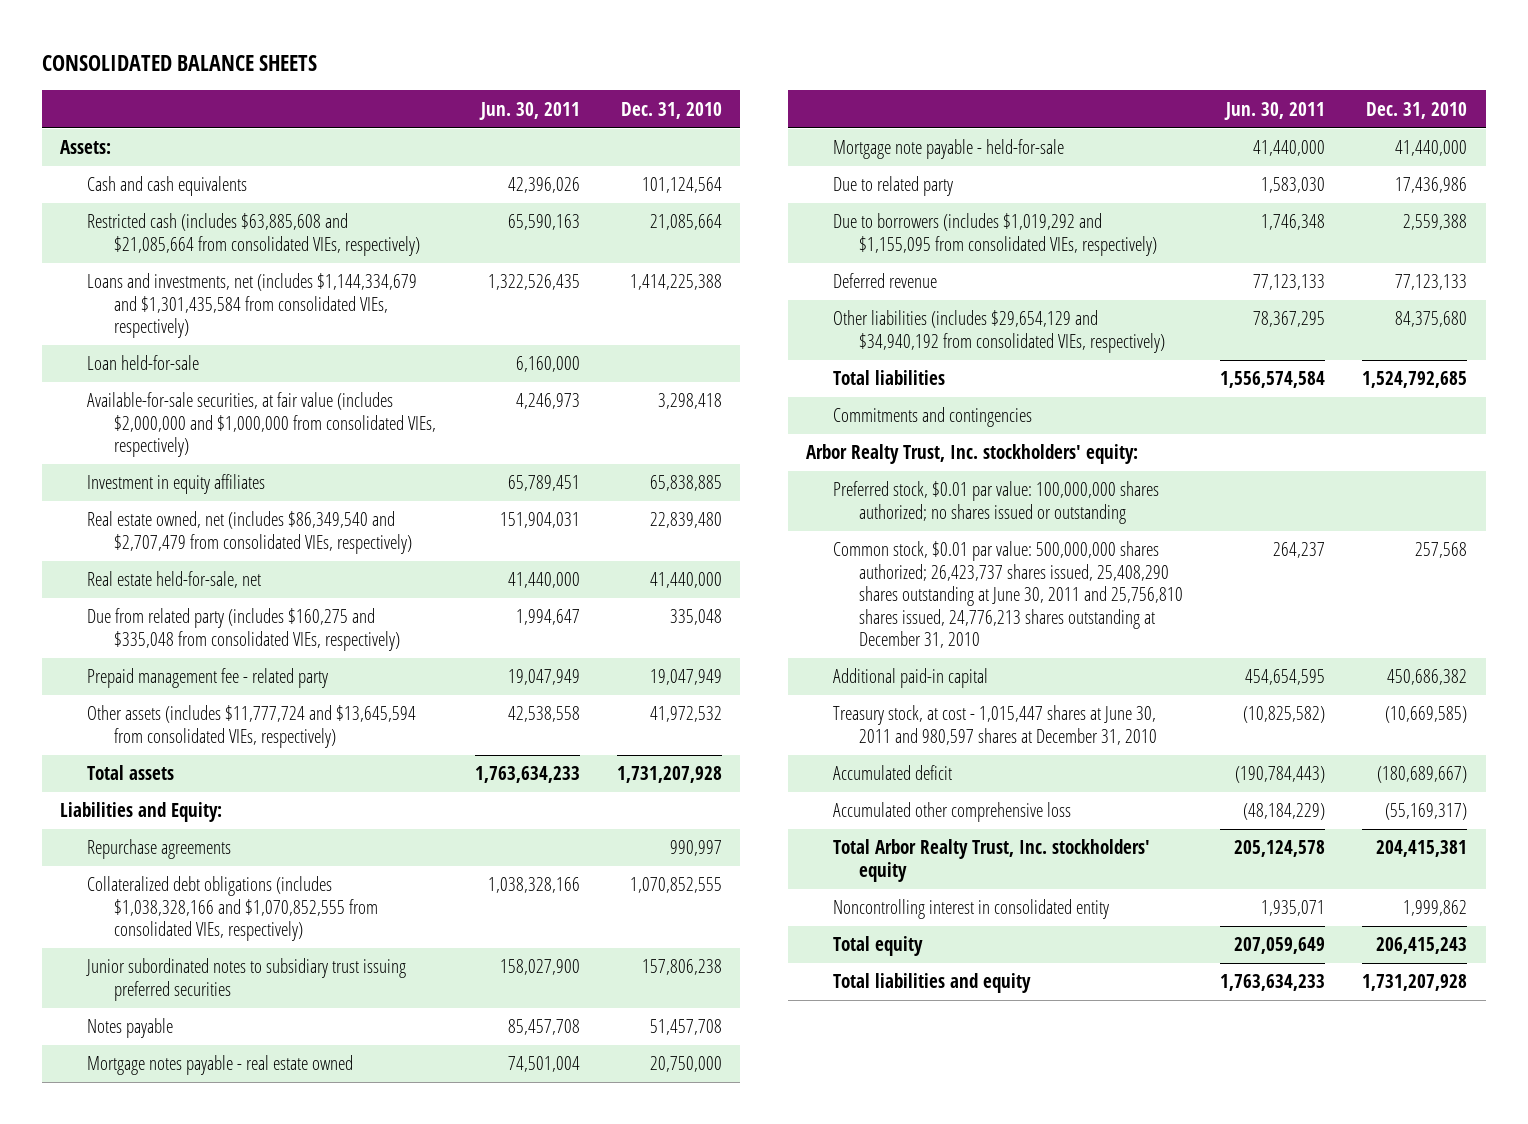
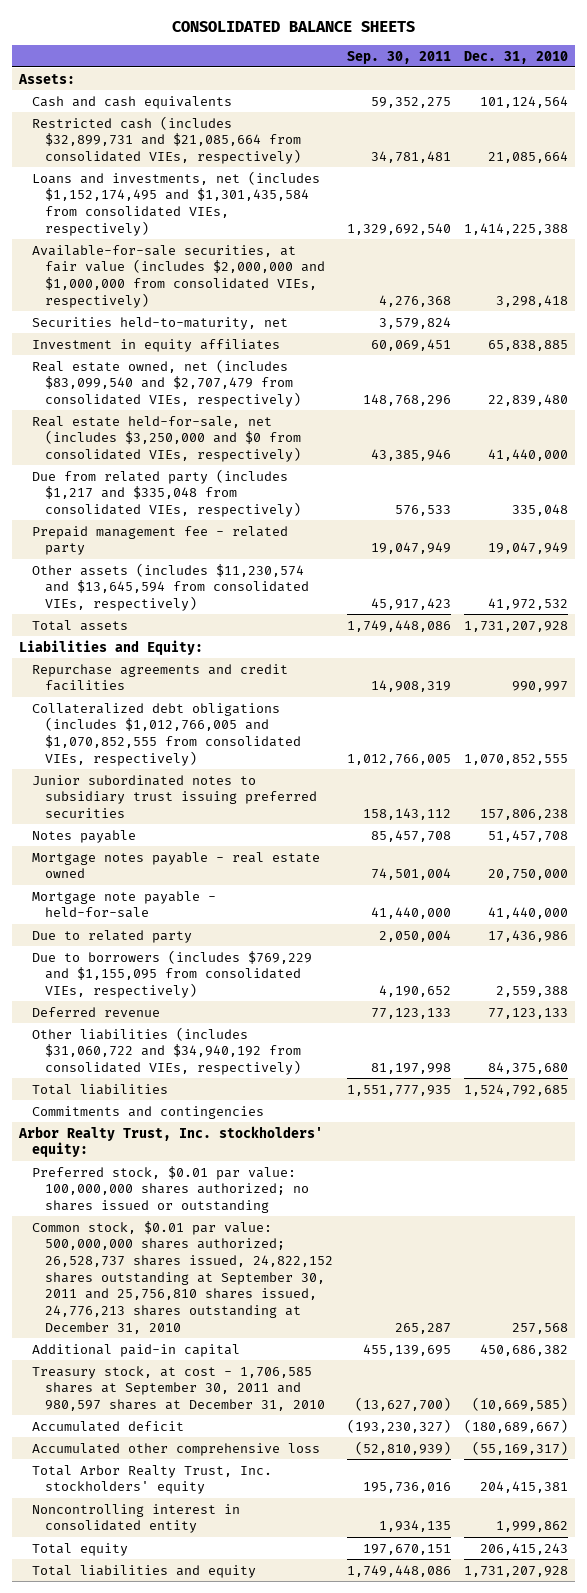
- | Jun. 30, 2011 | Dec. 31, 2010
+ | Sep. 30, 2011 | Dec. 31, 2010
- Restricted cash (includes $63,885,608 and $21,085,664 from consolidated VIEs, respectively) | 65,590,163 | 21,085,664
- Loans and investments, net (includes $1,144,334,679 and $1,301,435,584 from consolidated VIEs, respectively) | 1,322,526,435 | 1,414,225,388
- Loan held-for-sale | 6,160,000 |
+ Restricted cash (includes $32,899,731 and $21,085,664 from consolidated VIEs, respectively) | 34,781,481 | 21,085,664
+ Loans and investments, net (includes $1,152,174,495 and $1,301,435,584 from consolidated VIEs, respectively) | 1,329,692,540 | 1,414,225,388
+ Securities held-to-maturity, net | 3,579,824 |
- Real estate owned, net (includes $86,349,540 and $2,707,479 from consolidated VIEs, respectively) | 151,904,031 | 22,839,480
- Real estate held-for-sale, net | 41,440,000 | 41,440,000
- Due from related party (includes $160,275 and $335,048 from consolidated VIEs, respectively) | 1,994,647 | 335,048
+ Real estate owned, net (includes $83,099,540 and $2,707,479 from consolidated VIEs, respectively) | 148,768,296 | 22,839,480
+ Real estate held-for-sale, net (includes $3,250,000 and $0 from consolidated VIEs, respectively) | 43,385,946 | 41,440,000
+ Due from related party (includes $1,217 and $335,048 from consolidated VIEs, respectively) | 576,533 | 335,048
- Other assets (includes $11,777,724 and $13,645,594 from consolidated VIEs, respectively) | 42,538,558 | 41,972,532
+ Other assets (includes $11,230,574 and $13,645,594 from consolidated VIEs, respectively) | 45,917,423 | 41,972,532
- Repurchase agreements | | 990,997
- Collateralized debt obligations (includes $1,038,328,166 and $1,070,852,555 from consolidated VIEs, respectively) | 1,038,328,166 | 1,070,852,555
+ Repurchase agreements and credit facilities | 14,908,319 | 990,997
+ Collateralized debt obligations (includes $1,012,766,005 and $1,070,852,555 from consolidated VIEs, respectively) | 1,012,766,005 | 1,070,852,555
- Due to borrowers (includes $1,019,292 and $1,155,095 from consolidated VIEs, respectively) | 1,746,348 | 2,559,388
+ Due to borrowers (includes $769,229 and $1,155,095 from consolidated VIEs, respectively) | 4,190,652 | 2,559,388
- Other liabilities (includes $29,654,129 and $34,940,192 from consolidated VIEs, respectively) | 78,367,295 | 84,375,680
+ Other liabilities (includes $31,060,722 and $34,940,192 from consolidated VIEs, respectively) | 81,197,998 | 84,375,680
- Common stock, $0.01 par value: 500,000,000 shares authorized; 26,423,737 shares issued, 25,408,290 shares outstanding at June 30, 2011 and 25,756,810 shares issued, 24,776,213 shares outstanding at December 31, 2010 | 264,237 | 257,568
+ Common stock, $0.01 par value: 500,000,000 shares authorized; 26,528,737 shares issued, 24,822,152 shares outstanding at September 30, 2011 and 25,756,810 shares issued, 24,776,213 shares outstanding at December 31, 2010 | 265,287 | 257,568
- Treasury stock, at cost - 1,015,447 shares at June 30, 2011 and 980,597 shares at December 31, 2010 | (10,825,582) | (10,669,585)
+ Treasury stock, at cost - 1,706,585 shares at September 30, 2011 and 980,597 shares at December 31, 2010 | (13,627,700) | (10,669,585)

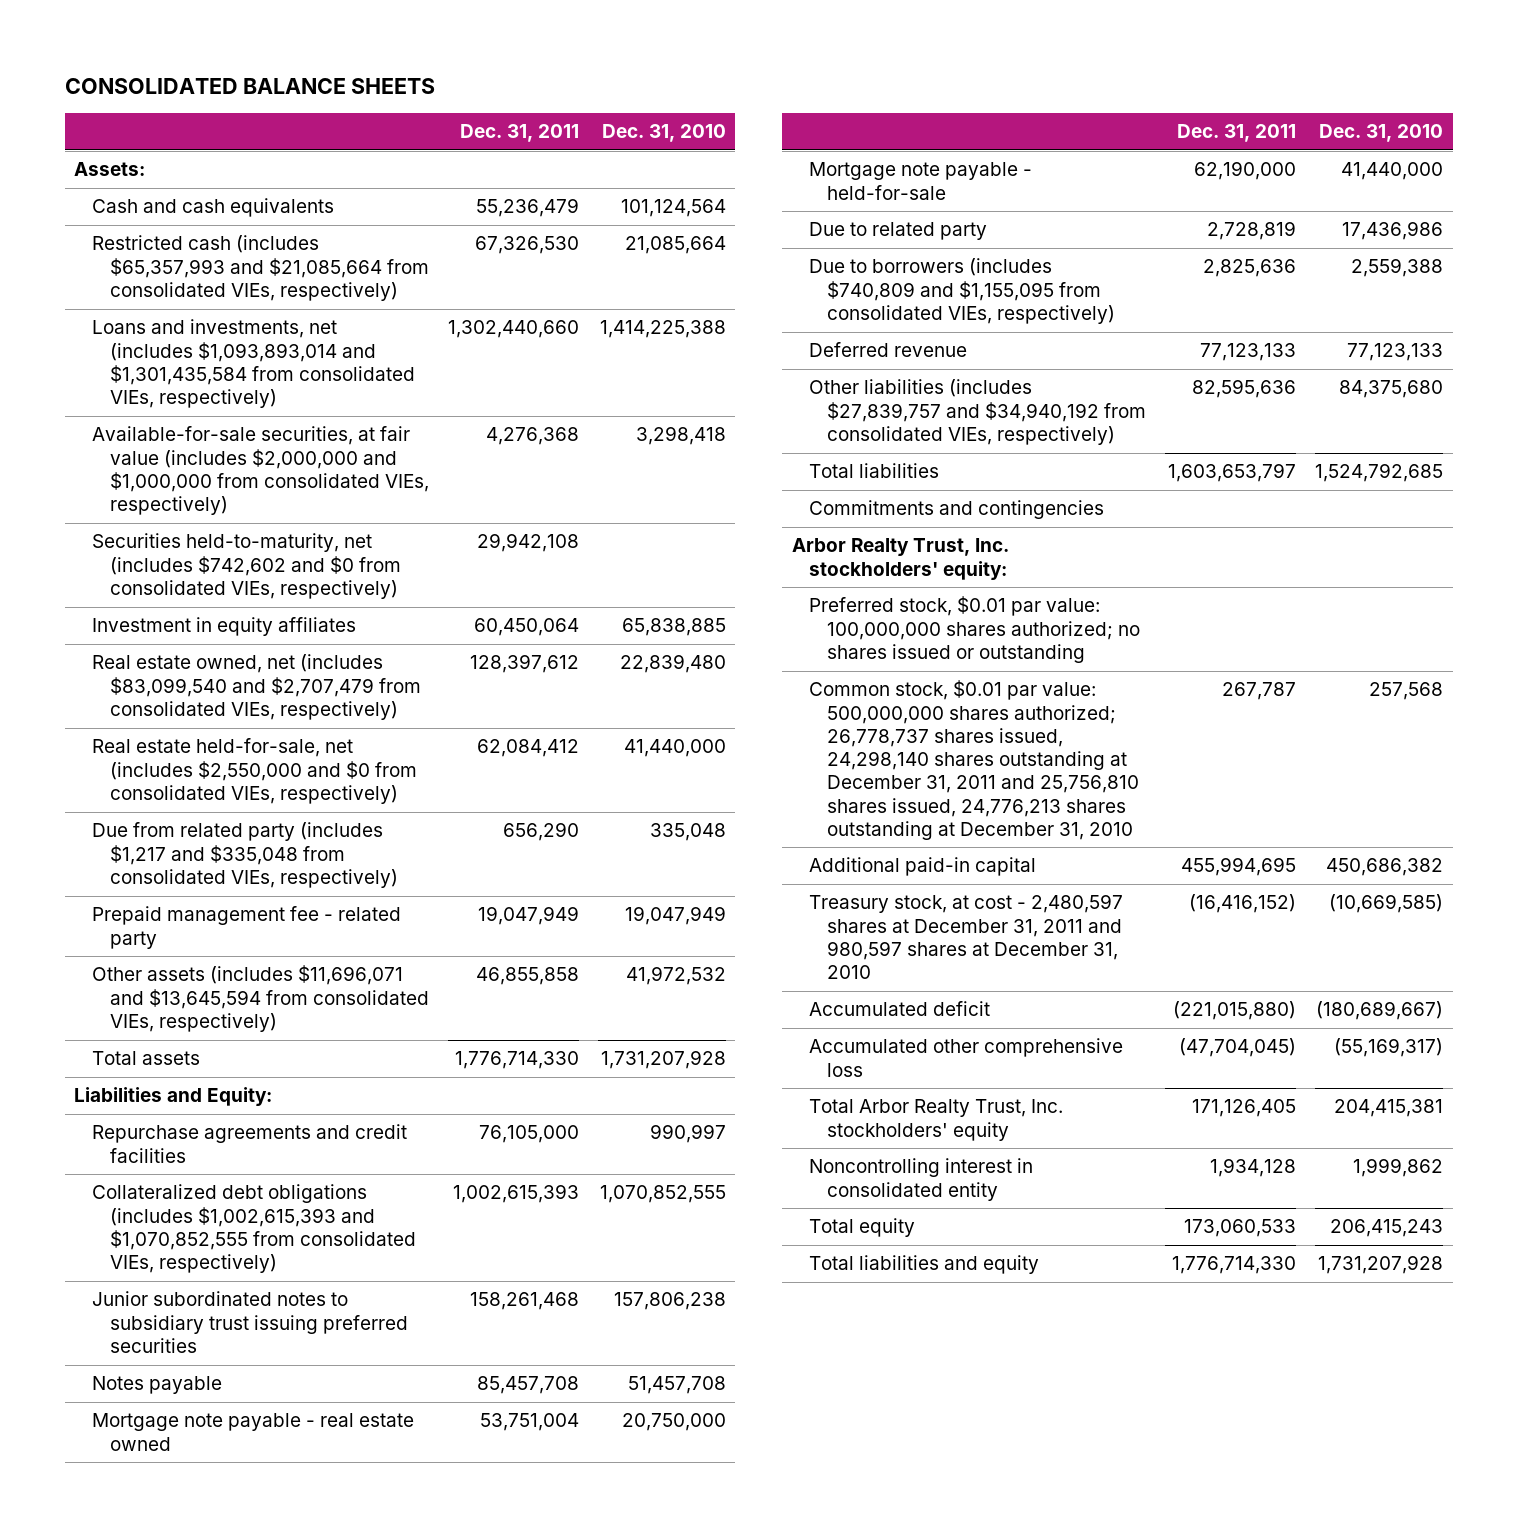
- | Sep. 30, 2011 | Dec. 31, 2010
+ | Dec. 31, 2011 | Dec. 31, 2010
- Restricted cash (includes $32,899,731 and $21,085,664 from consolidated VIEs, respectively) | 34,781,481 | 21,085,664
- Loans and investments, net (includes $1,152,174,495 and $1,301,435,584 from consolidated VIEs, respectively) | 1,329,692,540 | 1,414,225,388
+ Restricted cash (includes $65,357,993 and $21,085,664 from consolidated VIEs, respectively) | 67,326,530 | 21,085,664
+ Loans and investments, net (includes $1,093,893,014 and $1,301,435,584 from consolidated VIEs, respectively) | 1,302,440,660 | 1,414,225,388
- Securities held-to-maturity, net | 3,579,824 |
+ Securities held-to-maturity, net (includes $742,602 and $0 from consolidated VIEs, respectively) | 29,942,108 |
- Real estate held-for-sale, net (includes $3,250,000 and $0 from consolidated VIEs, respectively) | 43,385,946 | 41,440,000
+ Real estate held-for-sale, net (includes $2,550,000 and $0 from consolidated VIEs, respectively) | 62,084,412 | 41,440,000
- Other assets (includes $11,230,574 and $13,645,594 from consolidated VIEs, respectively) | 45,917,423 | 41,972,532
+ Other assets (includes $11,696,071 and $13,645,594 from consolidated VIEs, respectively) | 46,855,858 | 41,972,532
- Collateralized debt obligations (includes $1,012,766,005 and $1,070,852,555 from consolidated VIEs, respectively) | 1,012,766,005 | 1,070,852,555
+ Collateralized debt obligations (includes $1,002,615,393 and $1,070,852,555 from consolidated VIEs, respectively) | 1,002,615,393 | 1,070,852,555
- Mortgage notes payable - real estate owned | 74,501,004 | 20,750,000
+ Mortgage note payable - real estate owned | 53,751,004 | 20,750,000
- Due to borrowers (includes $769,229 and $1,155,095 from consolidated VIEs, respectively) | 4,190,652 | 2,559,388
+ Due to borrowers (includes $740,809 and $1,155,095 from consolidated VIEs, respectively) | 2,825,636 | 2,559,388
- Other liabilities (includes $31,060,722 and $34,940,192 from consolidated VIEs, respectively) | 81,197,998 | 84,375,680
+ Other liabilities (includes $27,839,757 and $34,940,192 from consolidated VIEs, respectively) | 82,595,636 | 84,375,680
- Common stock, $0.01 par value: 500,000,000 shares authorized; 26,528,737 shares issued, 24,822,152 shares outstanding at September 30, 2011 and 25,756,810 shares issued, 24,776,213 shares outstanding at December 31, 2010 | 265,287 | 257,568
+ Common stock, $0.01 par value: 500,000,000 shares authorized; 26,778,737 shares issued, 24,298,140 shares outstanding at December 31, 2011 and 25,756,810 shares issued, 24,776,213 shares outstanding at December 31, 2010 | 267,787 | 257,568
- Treasury stock, at cost - 1,706,585 shares at September 30, 2011 and 980,597 shares at December 31, 2010 | (13,627,700) | (10,669,585)
+ Treasury stock, at cost - 2,480,597 shares at December 31, 2011 and 980,597 shares at December 31, 2010 | (16,416,152) | (10,669,585)

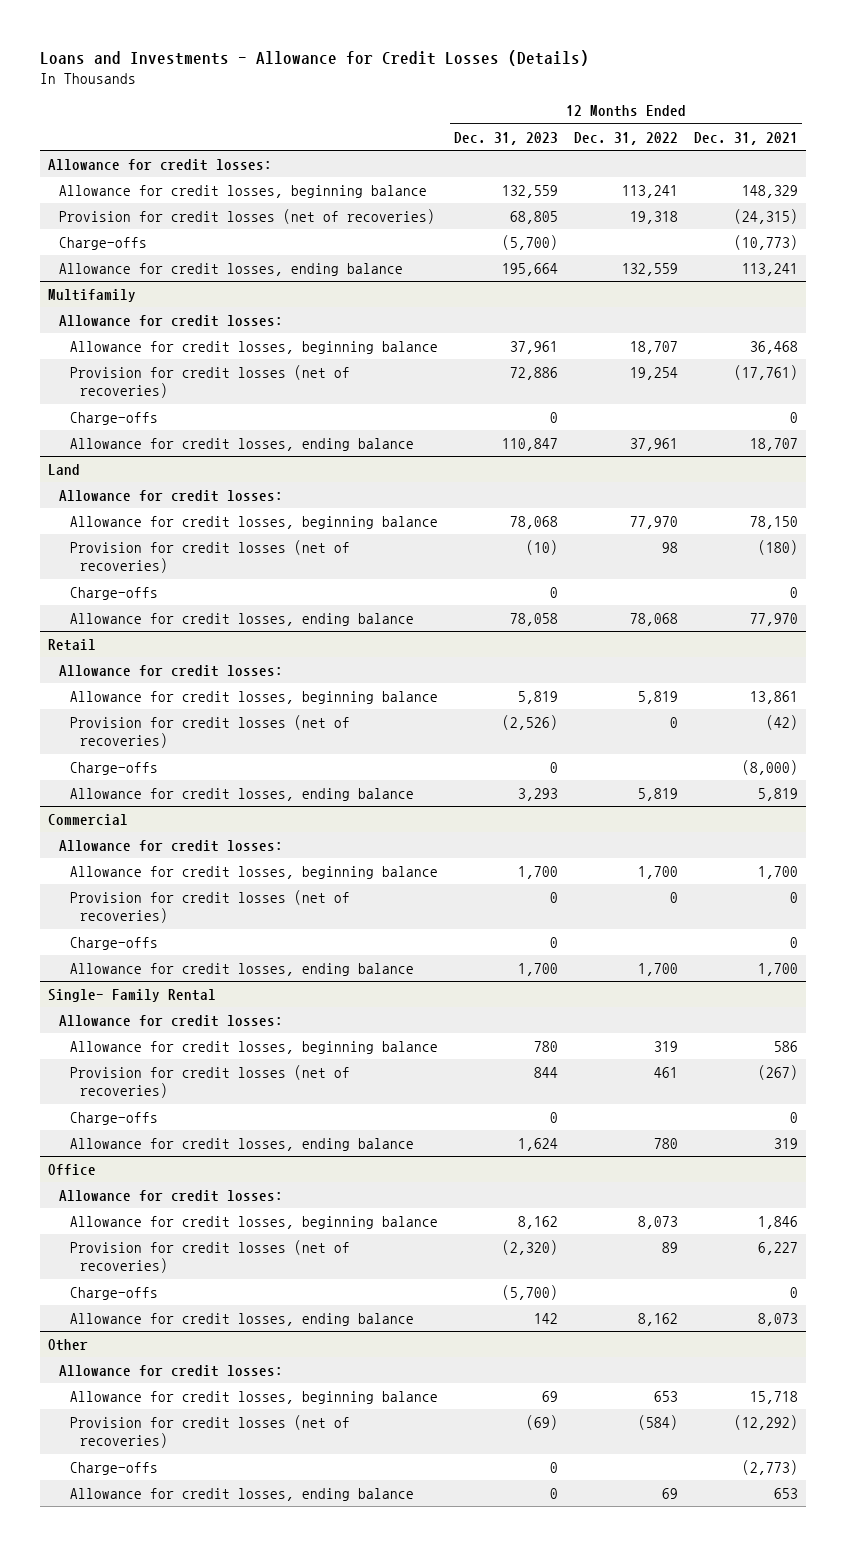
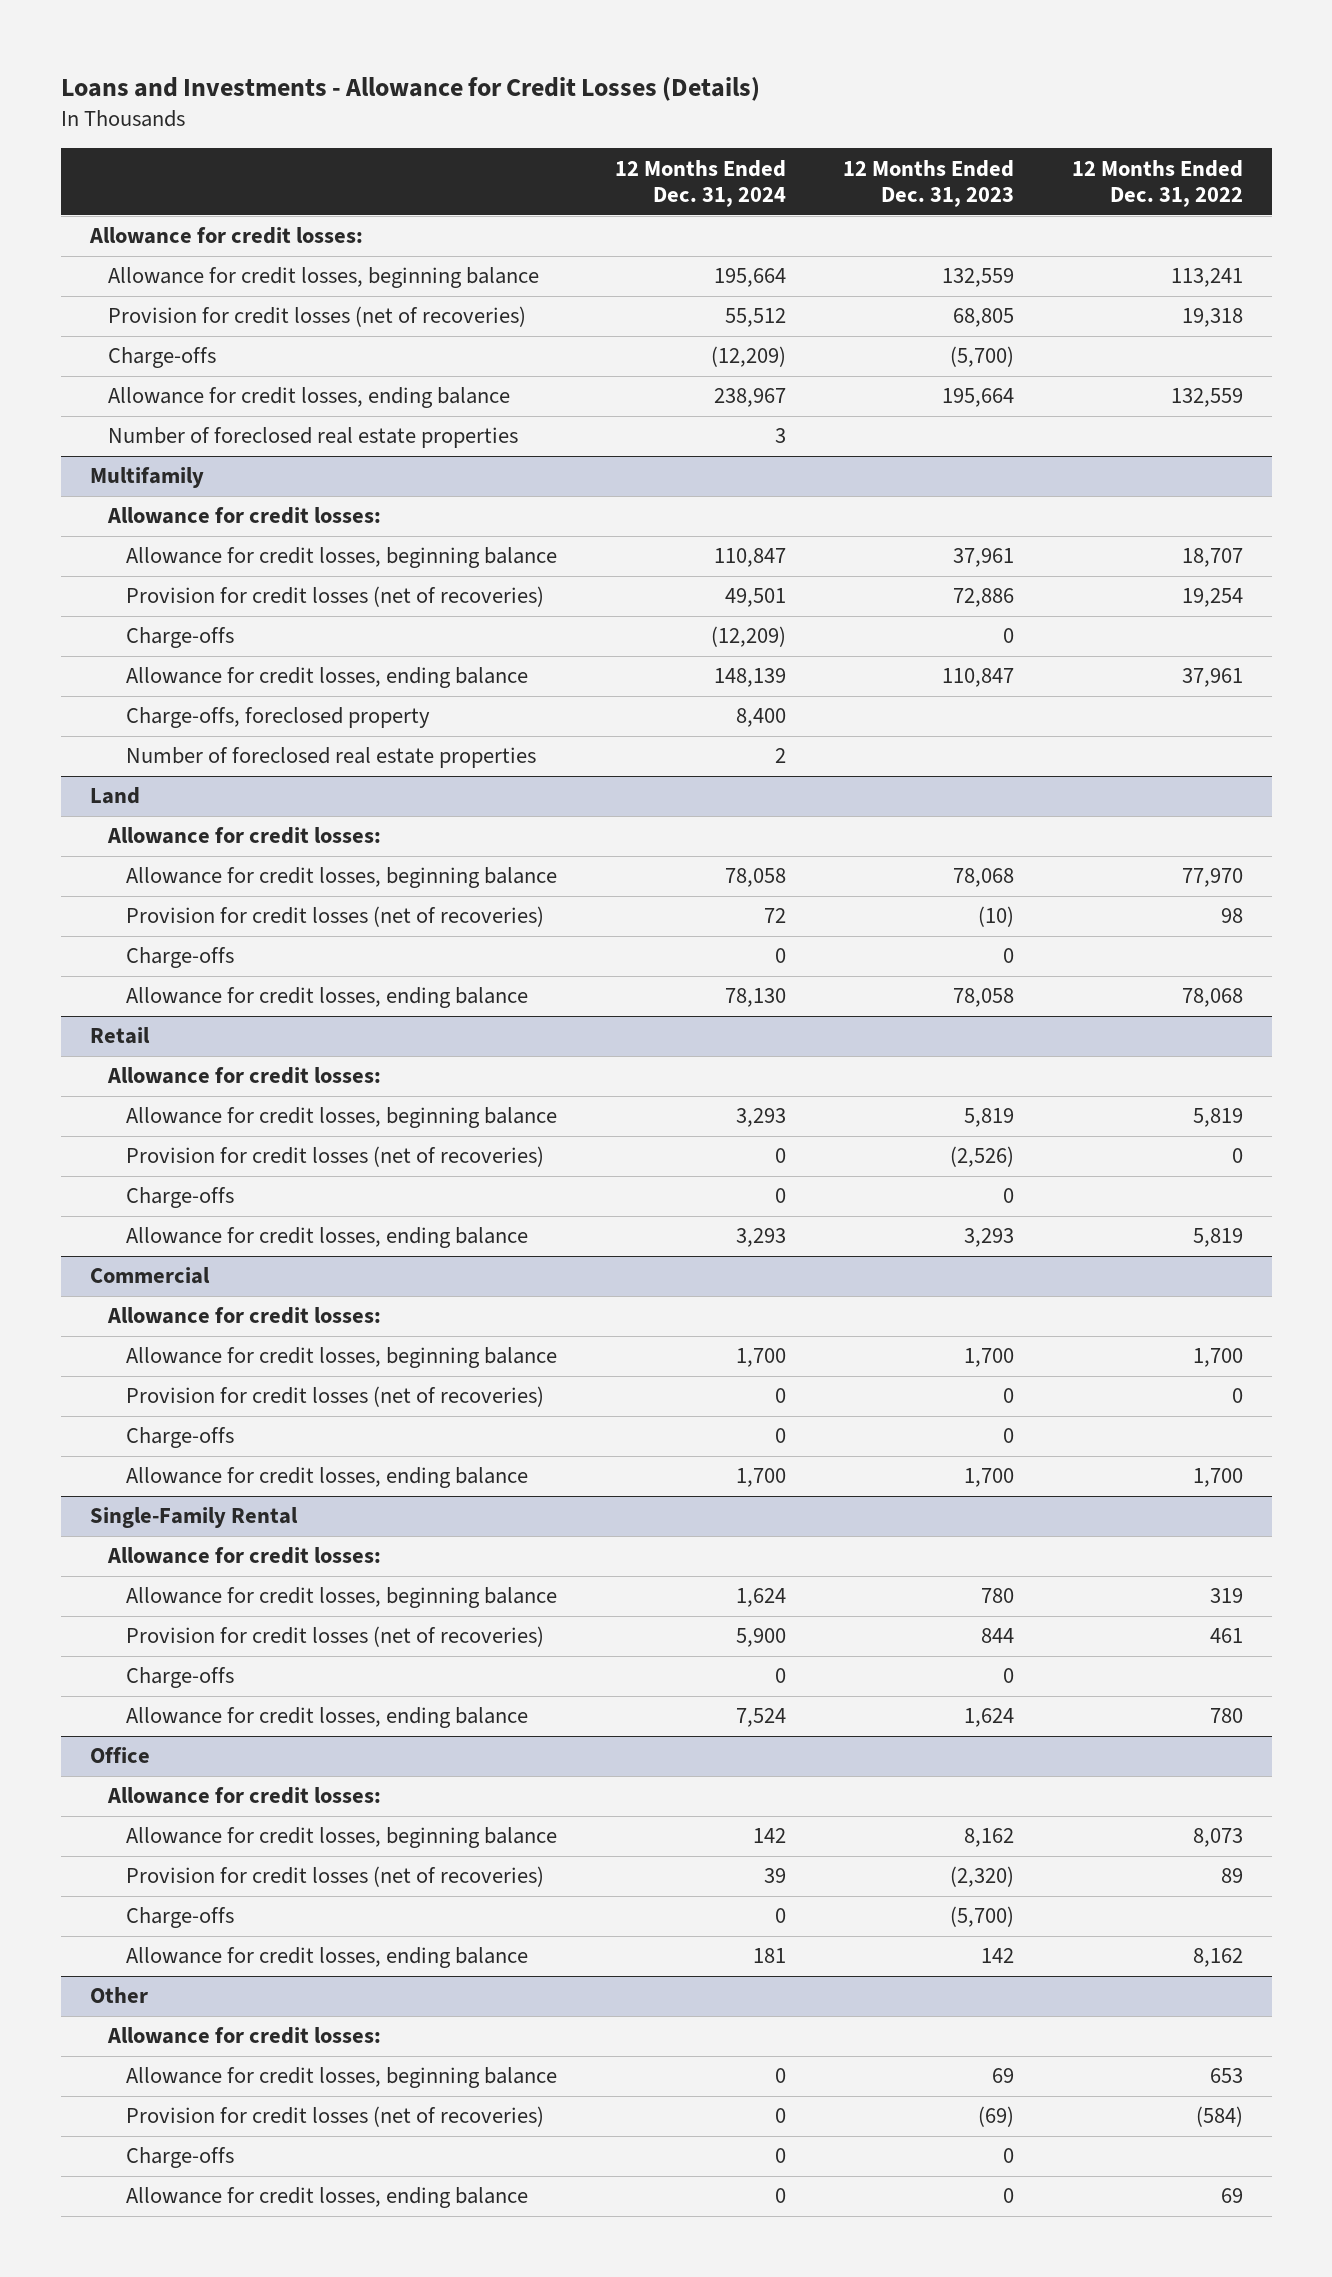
- | 12 Months Ended Dec. 31, 2023 | 12 Months Ended Dec. 31, 2022 | 12 Months Ended Dec. 31, 2021
+ | 12 Months Ended Dec. 31, 2024 | 12 Months Ended Dec. 31, 2023 | 12 Months Ended Dec. 31, 2022
+ Number of foreclosed real estate properties | 3 | |
@ Multifamily
+ Charge-offs, foreclosed property | 8,400 | |
+ Number of foreclosed real estate properties | 2 | |
- Single- Family Rental
+ Single-Family Rental

